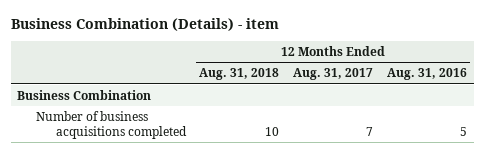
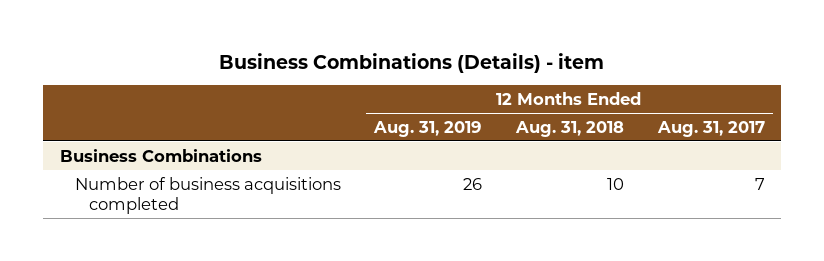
- Business Combination (Details) - item
+ Business Combinations (Details) - item
- | 12 Months Ended Aug. 31, 2018 | 12 Months Ended Aug. 31, 2017 | 12 Months Ended Aug. 31, 2016
+ | 12 Months Ended Aug. 31, 2019 | 12 Months Ended Aug. 31, 2018 | 12 Months Ended Aug. 31, 2017
- Business Combination
+ Business Combinations

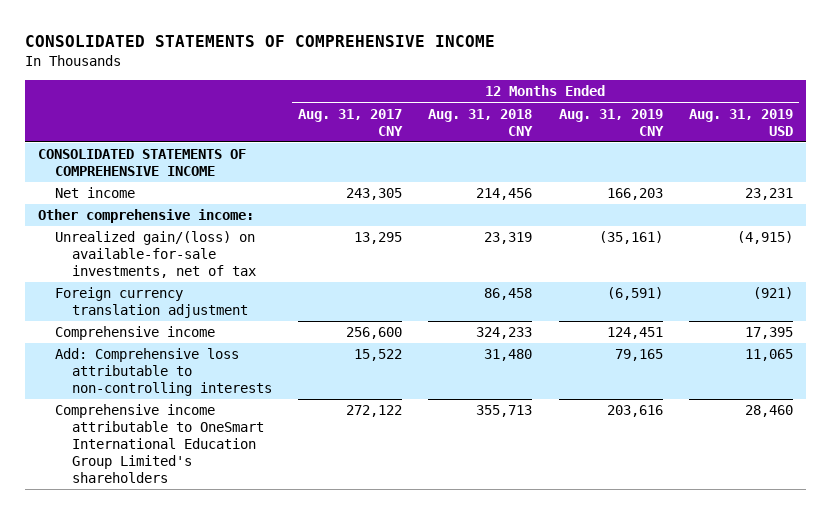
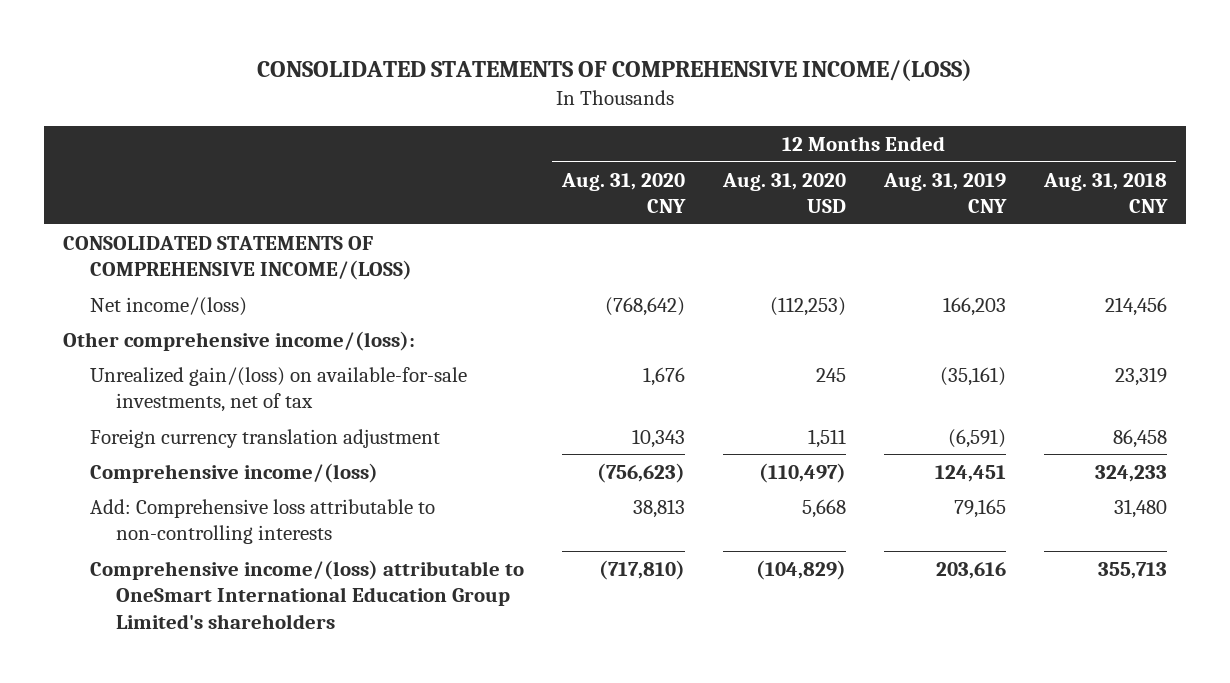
- CONSOLIDATED STATEMENTS OF COMPREHENSIVE INCOME
+ CONSOLIDATED STATEMENTS OF COMPREHENSIVE INCOME/(LOSS)
- | 12 Months Ended Aug. 31, 2017 CNY | 12 Months Ended Aug. 31, 2018 CNY | 12 Months Ended Aug. 31, 2019 CNY | 12 Months Ended Aug. 31, 2019 USD
+ | 12 Months Ended Aug. 31, 2020 CNY | 12 Months Ended Aug. 31, 2020 USD | 12 Months Ended Aug. 31, 2019 CNY | 12 Months Ended Aug. 31, 2018 CNY
- CONSOLIDATED STATEMENTS OF COMPREHENSIVE INCOME
- Net income | 243,305 | 214,456 | 166,203 | 23,231
- Other comprehensive income:
+ CONSOLIDATED STATEMENTS OF COMPREHENSIVE INCOME/(LOSS)
+ Net income/(loss) | (768,642) | (112,253) | 166,203 | 214,456
+ Other comprehensive income/(loss):
- Comprehensive income | 256,600 | 324,233 | 124,451 | 17,395
+ Comprehensive income/(loss) | (756,623) | (110,497) | 124,451 | 324,233
- Comprehensive income attributable to OneSmart International Education Group Limited's shareholders | 272,122 | 355,713 | 203,616 | 28,460
+ Comprehensive income/(loss) attributable to OneSmart International Education Group Limited's shareholders | (717,810) | (104,829) | 203,616 | 355,713

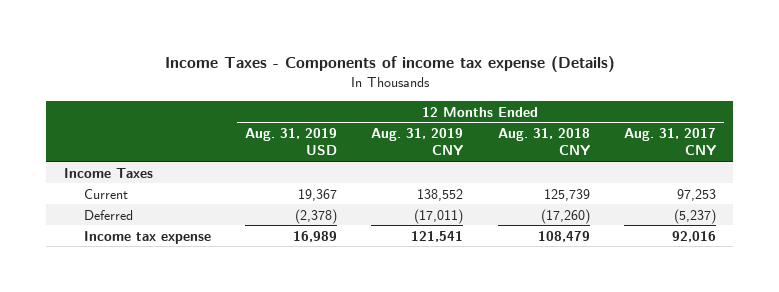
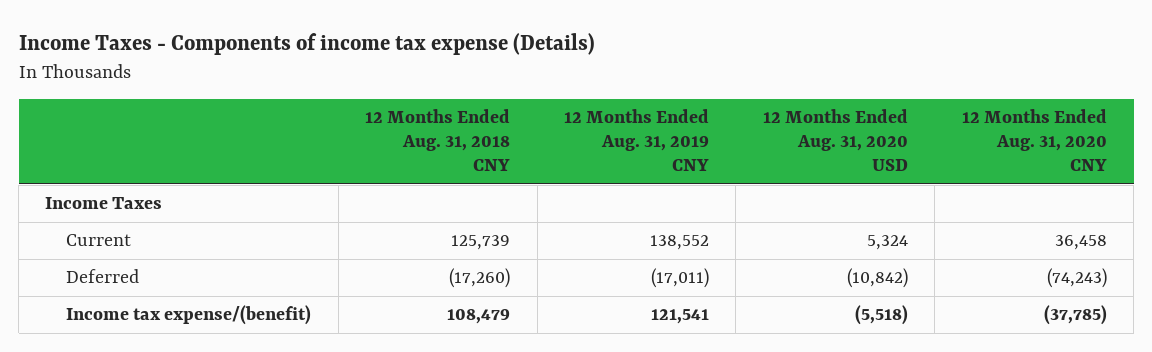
- | 12 Months Ended Aug. 31, 2019 USD | 12 Months Ended Aug. 31, 2019 CNY | 12 Months Ended Aug. 31, 2018 CNY | 12 Months Ended Aug. 31, 2017 CNY
+ | 12 Months Ended Aug. 31, 2018 CNY | 12 Months Ended Aug. 31, 2019 CNY | 12 Months Ended Aug. 31, 2020 USD | 12 Months Ended Aug. 31, 2020 CNY
- Income tax expense | 16,989 | 121,541 | 108,479 | 92,016
+ Income tax expense/(benefit) | 108,479 | 121,541 | (5,518) | (37,785)

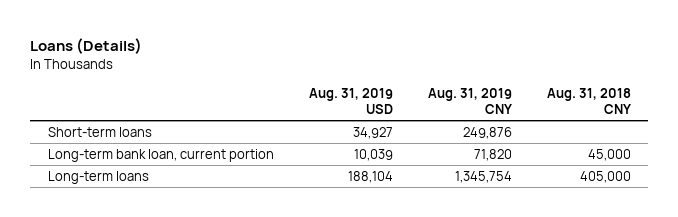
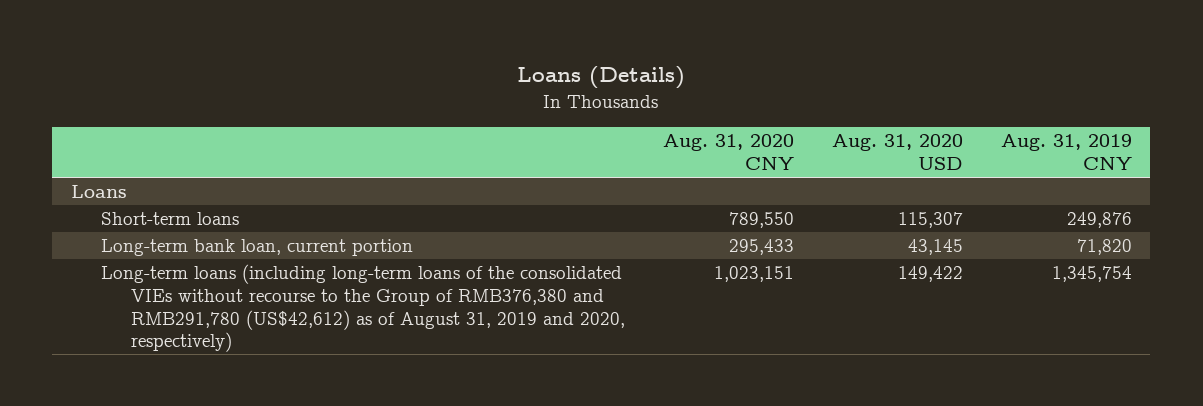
- | Aug. 31, 2019 USD | Aug. 31, 2019 CNY | Aug. 31, 2018 CNY
+ | Aug. 31, 2020 CNY | Aug. 31, 2020 USD | Aug. 31, 2019 CNY
+ Loans
- Long-term loans | 188,104 | 1,345,754 | 405,000
+ Long-term loans (including long-term loans of the consolidated VIEs without recourse to the Group of RMB376,380 and RMB291,780 (US$42,612) as of August 31, 2019 and 2020, respectively) | 1,023,151 | 149,422 | 1,345,754

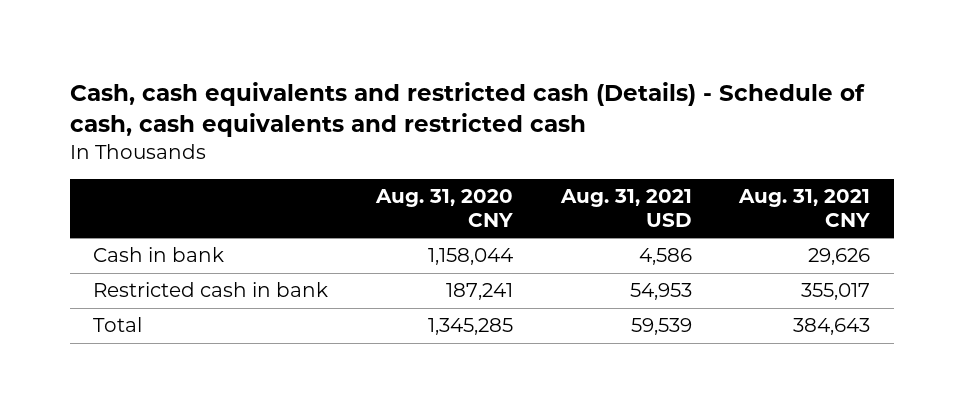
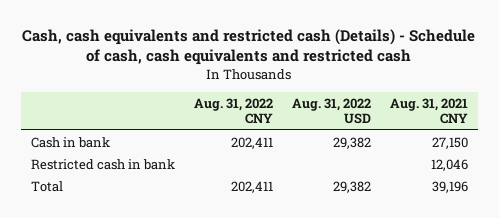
- | Aug. 31, 2020 CNY | Aug. 31, 2021 USD | Aug. 31, 2021 CNY
+ | Aug. 31, 2022 CNY | Aug. 31, 2022 USD | Aug. 31, 2021 CNY
- Cash in bank | 1,158,044 | 4,586 | 29,626
- Restricted cash in bank | 187,241 | 54,953 | 355,017
- Total | 1,345,285 | 59,539 | 384,643
+ Cash in bank | 202,411 | 29,382 | 27,150
+ Restricted cash in bank | | | 12,046
+ Total | 202,411 | 29,382 | 39,196

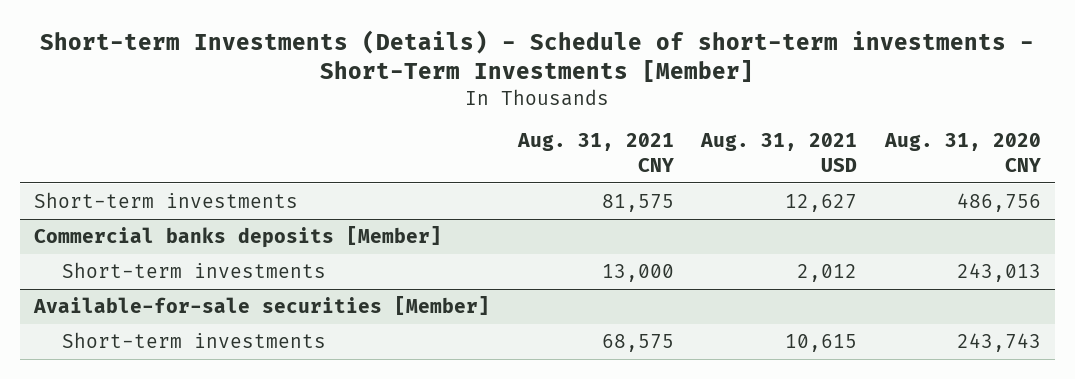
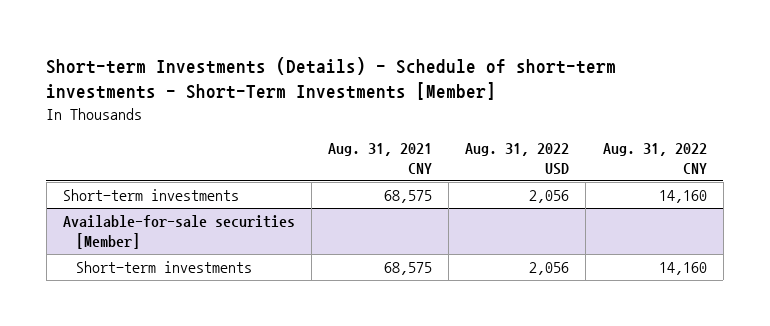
- | Aug. 31, 2021 CNY | Aug. 31, 2021 USD | Aug. 31, 2020 CNY
+ | Aug. 31, 2021 CNY | Aug. 31, 2022 USD | Aug. 31, 2022 CNY
- Short-term investments | 81,575 | 12,627 | 486,756
- Commercial banks deposits [Member]
- Short-term investments | 13,000 | 2,012 | 243,013
+ Short-term investments | 68,575 | 2,056 | 14,160

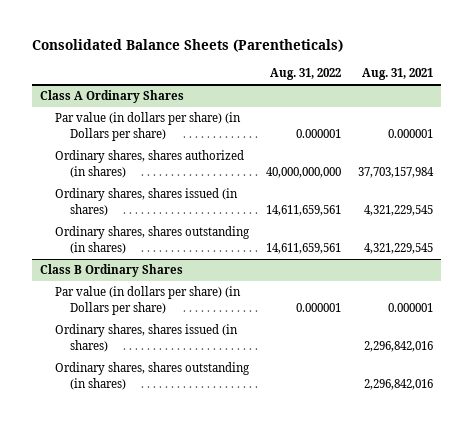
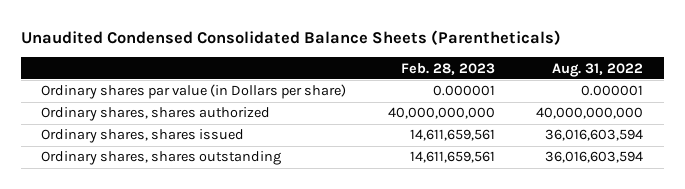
- Consolidated Balance Sheets (Parentheticals)
+ Unaudited Condensed Consolidated Balance Sheets (Parentheticals)
- | Aug. 31, 2022 | Aug. 31, 2021
+ | Feb. 28, 2023 | Aug. 31, 2022
- Class A Ordinary Shares
- Par value (in dollars per share) (in Dollars per share) | 0.000001 | 0.000001
- Ordinary shares, shares authorized (in shares) | 40,000,000,000 | 37,703,157,984
- Ordinary shares, shares issued (in shares) | 14,611,659,561 | 4,321,229,545
- Ordinary shares, shares outstanding (in shares) | 14,611,659,561 | 4,321,229,545
- Class B Ordinary Shares
- Par value (in dollars per share) (in Dollars per share) | 0.000001 | 0.000001
- Ordinary shares, shares issued (in shares) | | 2,296,842,016
- Ordinary shares, shares outstanding (in shares) | | 2,296,842,016
+ Ordinary shares par value (in Dollars per share) | 0.000001 | 0.000001
+ Ordinary shares, shares authorized | 40,000,000,000 | 40,000,000,000
+ Ordinary shares, shares issued | 14,611,659,561 | 36,016,603,594
+ Ordinary shares, shares outstanding | 14,611,659,561 | 36,016,603,594

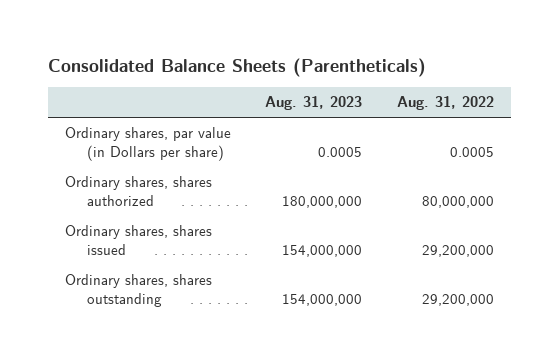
- Unaudited Condensed Consolidated Balance Sheets (Parentheticals)
+ Consolidated Balance Sheets (Parentheticals)
- | Feb. 28, 2023 | Aug. 31, 2022
+ | Aug. 31, 2023 | Aug. 31, 2022
- Ordinary shares par value (in Dollars per share) | 0.000001 | 0.000001
- Ordinary shares, shares authorized | 40,000,000,000 | 40,000,000,000
- Ordinary shares, shares issued | 14,611,659,561 | 36,016,603,594
- Ordinary shares, shares outstanding | 14,611,659,561 | 36,016,603,594
+ Ordinary shares, par value (in Dollars per share) | 0.0005 | 0.0005
+ Ordinary shares, shares authorized | 180,000,000 | 80,000,000
+ Ordinary shares, shares issued | 154,000,000 | 29,200,000
+ Ordinary shares, shares outstanding | 154,000,000 | 29,200,000

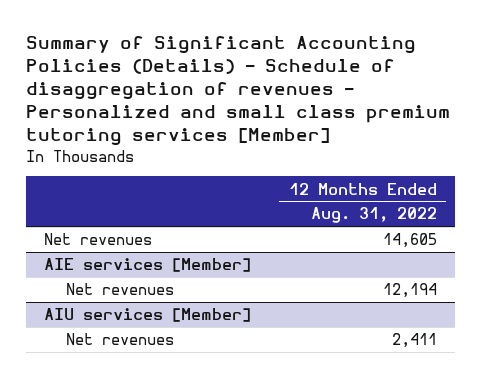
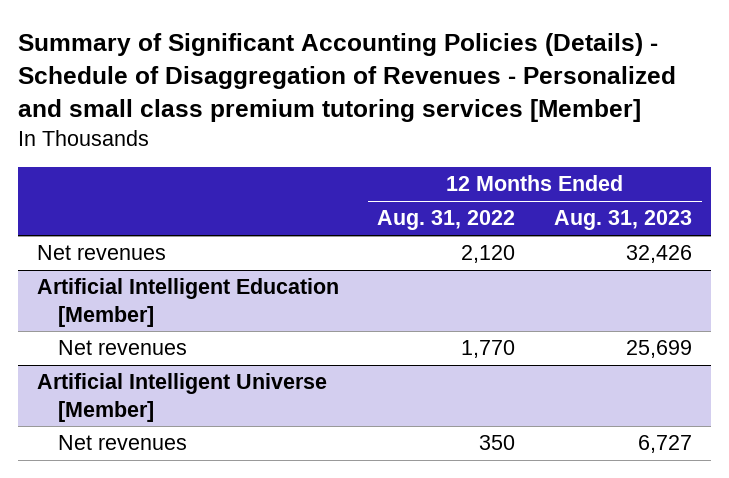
- Summary of Significant Accounting Policies (Details) - Schedule of disaggregation of revenues - Personalized and small class premium tutoring services [Member]
+ Summary of Significant Accounting Policies (Details) - Schedule of Disaggregation of Revenues - Personalized and small class premium tutoring services [Member]
- | 12 Months Ended Aug. 31, 2022
+ | 12 Months Ended Aug. 31, 2022 | 12 Months Ended Aug. 31, 2023
- Net revenues | 14,605
- AIE services [Member]
- Net revenues | 12,194
- AIU services [Member]
- Net revenues | 2,411
+ Net revenues | 2,120 | 32,426
+ Artificial Intelligent Education [Member]
+ Net revenues | 1,770 | 25,699
+ Artificial Intelligent Universe [Member]
+ Net revenues | 350 | 6,727

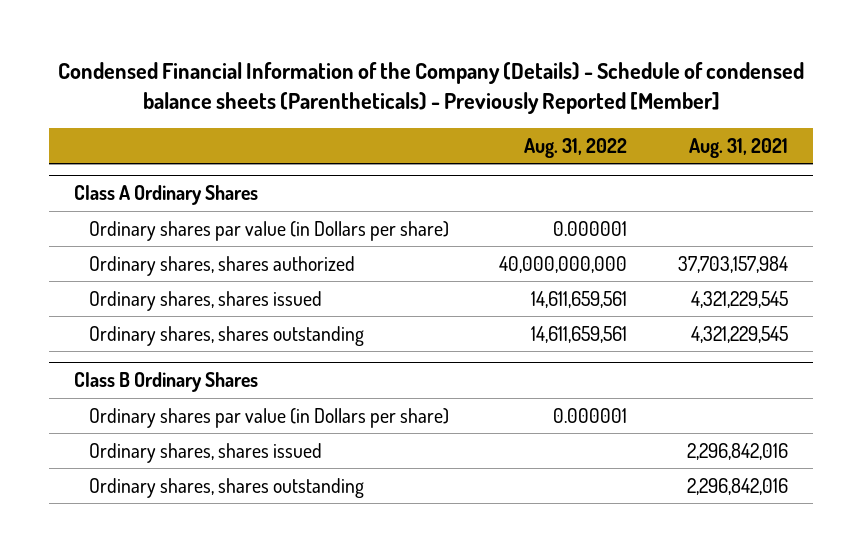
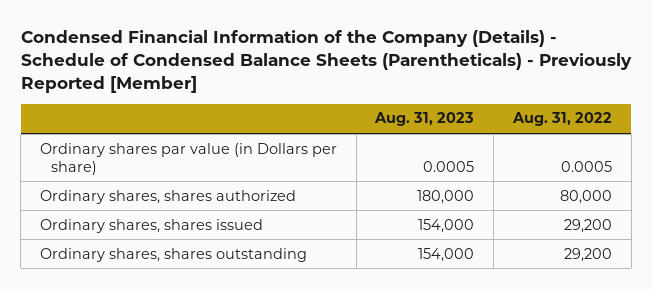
- Condensed Financial Information of the Company (Details) - Schedule of condensed balance sheets (Parentheticals) - Previously Reported [Member]
+ Condensed Financial Information of the Company (Details) - Schedule of Condensed Balance Sheets (Parentheticals) - Previously Reported [Member]
- | Aug. 31, 2022 | Aug. 31, 2021
+ | Aug. 31, 2023 | Aug. 31, 2022
- Class A Ordinary Shares
- Ordinary shares par value (in Dollars per share) | 0.000001 |
- Ordinary shares, shares authorized | 40,000,000,000 | 37,703,157,984
- Ordinary shares, shares issued | 14,611,659,561 | 4,321,229,545
- Ordinary shares, shares outstanding | 14,611,659,561 | 4,321,229,545
- Class B Ordinary Shares
- Ordinary shares par value (in Dollars per share) | 0.000001 |
- Ordinary shares, shares issued | | 2,296,842,016
- Ordinary shares, shares outstanding | | 2,296,842,016
+ Ordinary shares par value (in Dollars per share) | 0.0005 | 0.0005
+ Ordinary shares, shares authorized | 180,000 | 80,000
+ Ordinary shares, shares issued | 154,000 | 29,200
+ Ordinary shares, shares outstanding | 154,000 | 29,200

